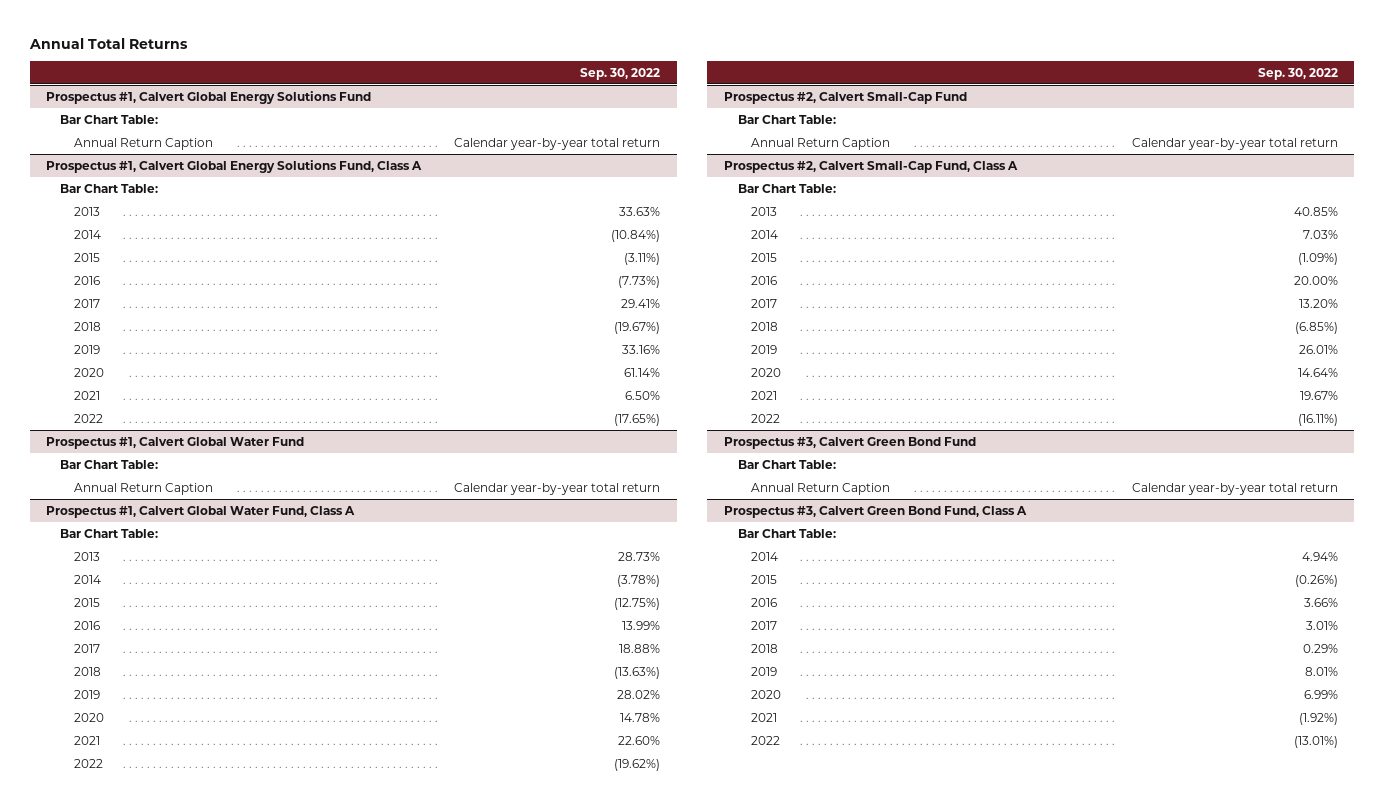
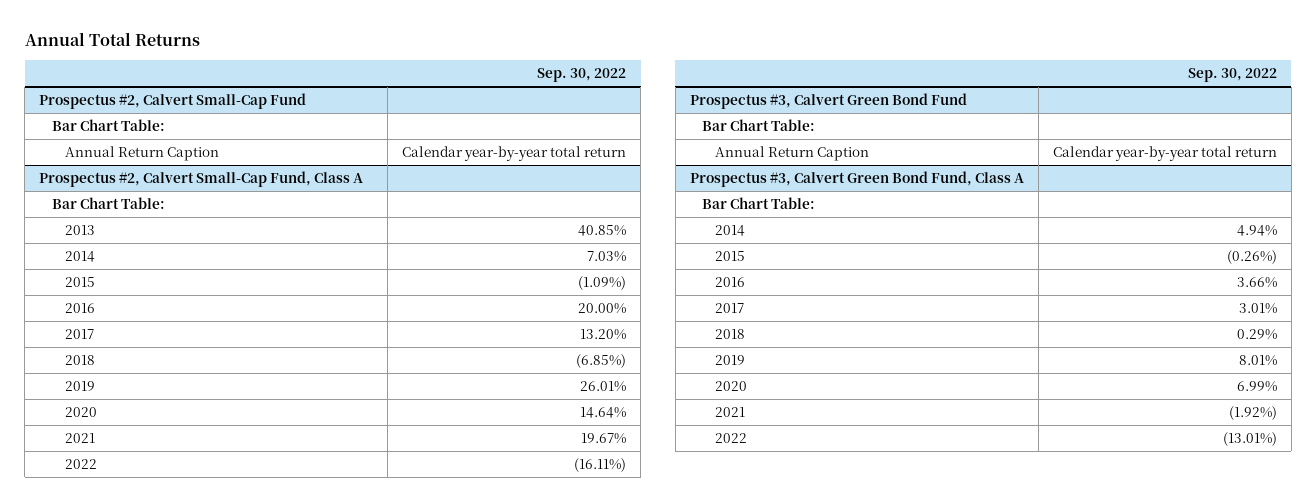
- Prospectus #1, Calvert Global Energy Solutions Fund
- Bar Chart Table:
- Annual Return Caption | Calendar year-by-year total return
- Prospectus #1, Calvert Global Energy Solutions Fund, Class A
- Bar Chart Table:
- 2013 | 33.63%
- 2014 | (10.84%)
- 2015 | (3.11%)
- 2016 | (7.73%)
- 2017 | 29.41%
- 2018 | (19.67%)
- 2019 | 33.16%
- 2020 | 61.14%
- 2021 | 6.50%
- 2022 | (17.65%)
- Prospectus #1, Calvert Global Water Fund
- Bar Chart Table:
- Annual Return Caption | Calendar year-by-year total return
- Prospectus #1, Calvert Global Water Fund, Class A
- Bar Chart Table:
- 2013 | 28.73%
- 2014 | (3.78%)
- 2015 | (12.75%)
- 2016 | 13.99%
- 2017 | 18.88%
- 2018 | (13.63%)
- 2019 | 28.02%
- 2020 | 14.78%
- 2021 | 22.60%
- 2022 | (19.62%)

